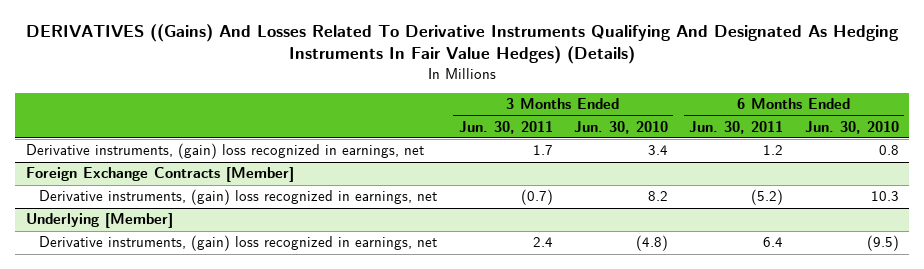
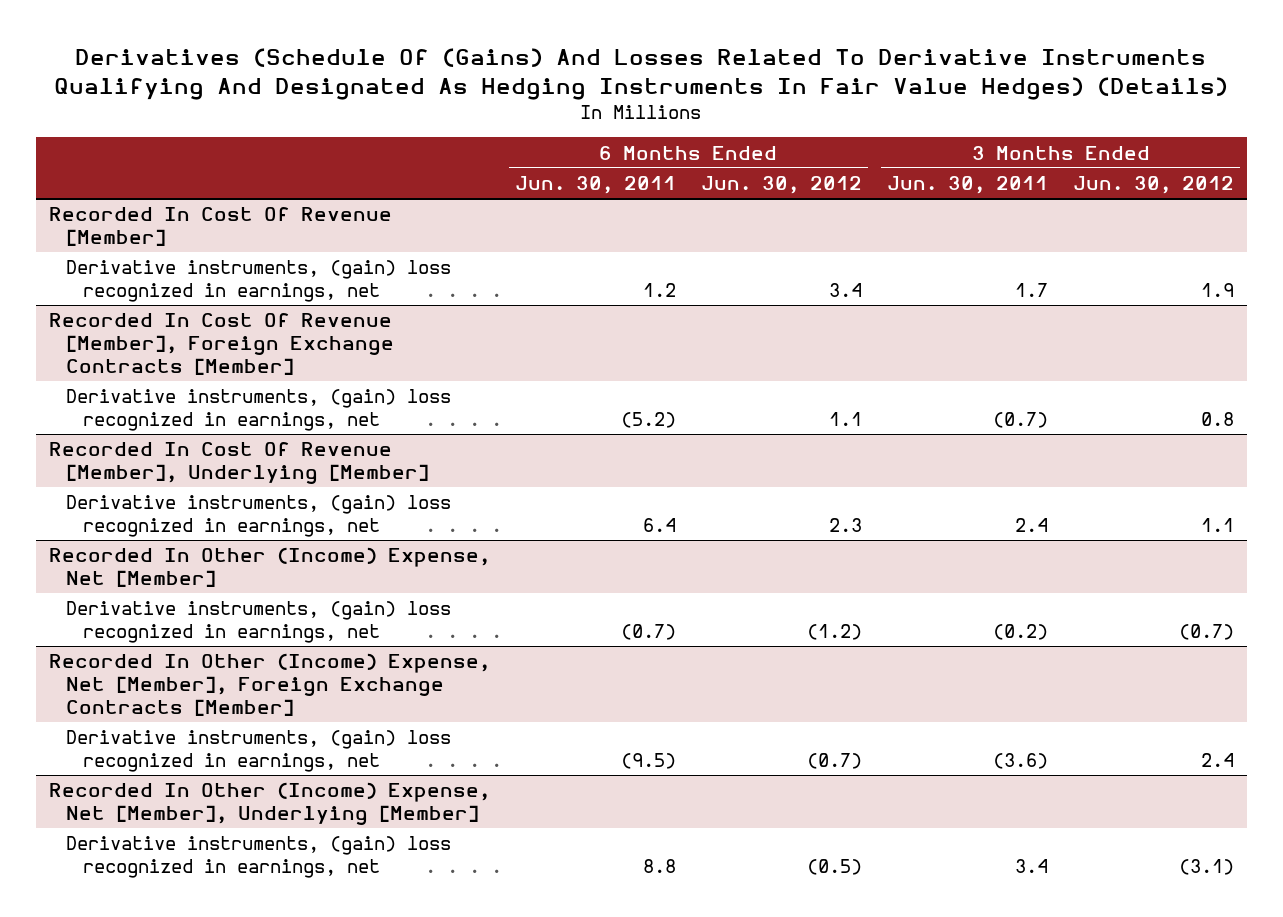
- DERIVATIVES ((Gains) And Losses Related To Derivative Instruments Qualifying And Designated As Hedging Instruments In Fair Value Hedges) (Details)
+ Derivatives (Schedule Of (Gains) And Losses Related To Derivative Instruments Qualifying And Designated As Hedging Instruments In Fair Value Hedges) (Details)
- | 3 Months Ended Jun. 30, 2011 | 3 Months Ended Jun. 30, 2010 | 6 Months Ended Jun. 30, 2011 | 6 Months Ended Jun. 30, 2010
+ | 6 Months Ended Jun. 30, 2011 | 6 Months Ended Jun. 30, 2012 | 3 Months Ended Jun. 30, 2011 | 3 Months Ended Jun. 30, 2012
+ Recorded In Cost Of Revenue [Member]
- Foreign Exchange Contracts [Member]
+ Recorded In Cost Of Revenue [Member], Foreign Exchange Contracts [Member]
- Underlying [Member]
+ Recorded In Cost Of Revenue [Member], Underlying [Member]
+ Recorded In Other (Income) Expense, Net [Member]
+ Derivative instruments, (gain) loss recognized in earnings, net | (0.7) | (1.2) | (0.2) | (0.7)
+ Recorded In Other (Income) Expense, Net [Member], Foreign Exchange Contracts [Member]
+ Derivative instruments, (gain) loss recognized in earnings, net | (9.5) | (0.7) | (3.6) | 2.4
+ Recorded In Other (Income) Expense, Net [Member], Underlying [Member]
+ Derivative instruments, (gain) loss recognized in earnings, net | 8.8 | (0.5) | 3.4 | (3.1)

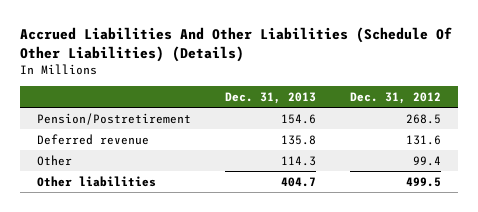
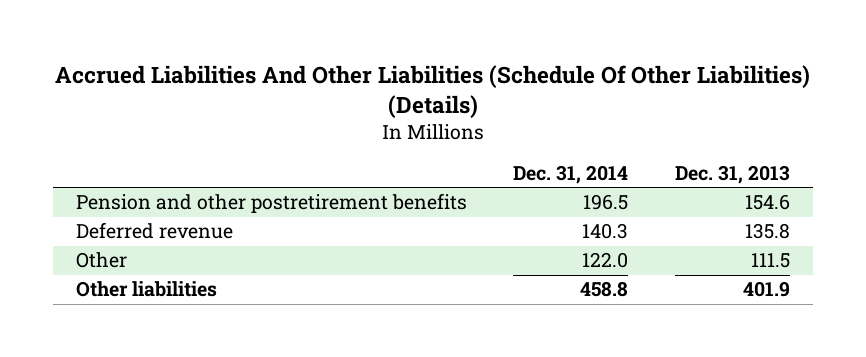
- | Dec. 31, 2013 | Dec. 31, 2012
+ | Dec. 31, 2014 | Dec. 31, 2013
- Pension/Postretirement | 154.6 | 268.5
+ Pension and other postretirement benefits | 196.5 | 154.6
- Other | 114.3 | 99.4
- Other liabilities | 404.7 | 499.5
+ Other | 122.0 | 111.5
+ Other liabilities | 458.8 | 401.9

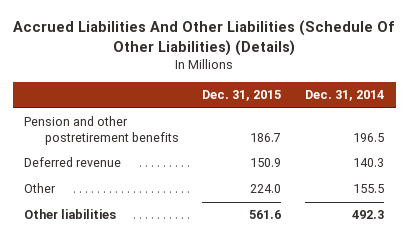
- | Dec. 31, 2014 | Dec. 31, 2013
+ | Dec. 31, 2015 | Dec. 31, 2014
- Other | 122.0 | 111.5
- Other liabilities | 458.8 | 401.9
+ Other | 224.0 | 155.5
+ Other liabilities | 561.6 | 492.3

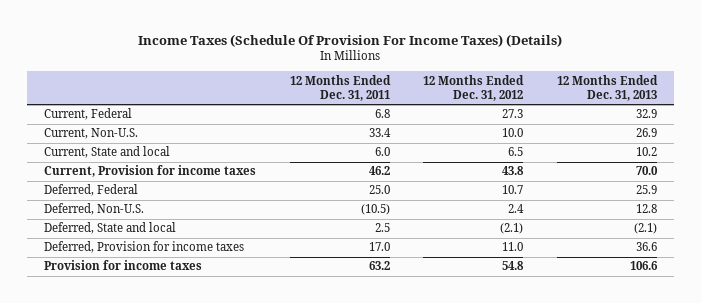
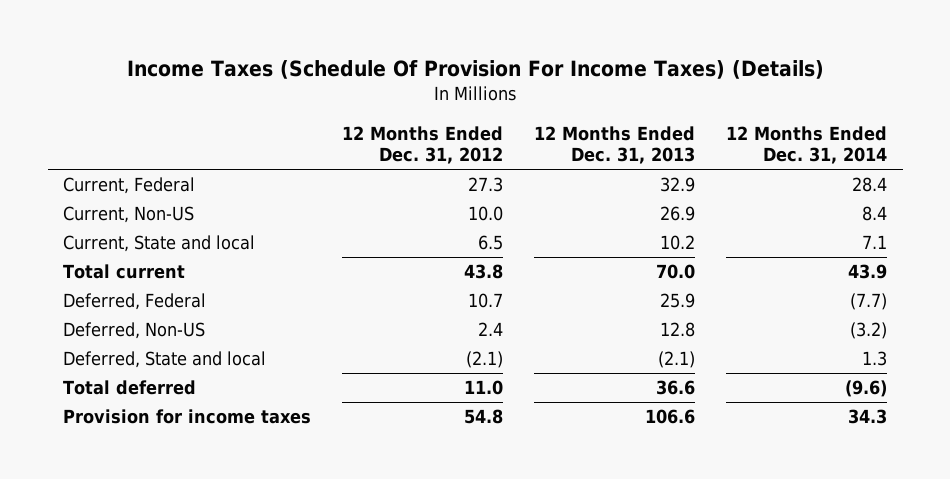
- | 12 Months Ended Dec. 31, 2011 | 12 Months Ended Dec. 31, 2012 | 12 Months Ended Dec. 31, 2013
+ | 12 Months Ended Dec. 31, 2012 | 12 Months Ended Dec. 31, 2013 | 12 Months Ended Dec. 31, 2014
- Current, Non-U.S. | 33.4 | 10.0 | 26.9
+ Current, Non-US | 10.0 | 26.9 | 8.4
- Current, Provision for income taxes | 46.2 | 43.8 | 70.0
+ Total current | 43.8 | 70.0 | 43.9
- Deferred, Non-U.S. | (10.5) | 2.4 | 12.8
+ Deferred, Non-US | 2.4 | 12.8 | (3.2)
- Deferred, Provision for income taxes | 17.0 | 11.0 | 36.6
+ Total deferred | 11.0 | 36.6 | (9.6)

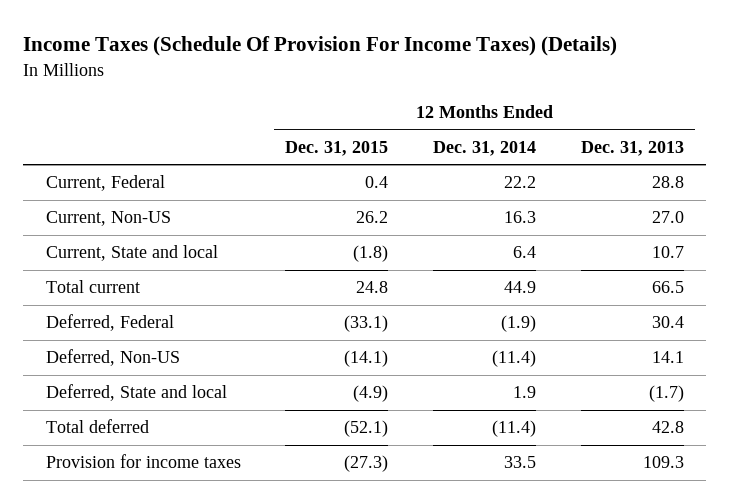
- | 12 Months Ended Dec. 31, 2012 | 12 Months Ended Dec. 31, 2013 | 12 Months Ended Dec. 31, 2014
+ | 12 Months Ended Dec. 31, 2015 | 12 Months Ended Dec. 31, 2014 | 12 Months Ended Dec. 31, 2013
- Current, Federal | 27.3 | 32.9 | 28.4
- Current, Non-US | 10.0 | 26.9 | 8.4
- Current, State and local | 6.5 | 10.2 | 7.1
- Total current | 43.8 | 70.0 | 43.9
- Deferred, Federal | 10.7 | 25.9 | (7.7)
- Deferred, Non-US | 2.4 | 12.8 | (3.2)
- Deferred, State and local | (2.1) | (2.1) | 1.3
- Total deferred | 11.0 | 36.6 | (9.6)
- Provision for income taxes | 54.8 | 106.6 | 34.3
+ Current, Federal | 0.4 | 22.2 | 28.8
+ Current, Non-US | 26.2 | 16.3 | 27.0
+ Current, State and local | (1.8) | 6.4 | 10.7
+ Total current | 24.8 | 44.9 | 66.5
+ Deferred, Federal | (33.1) | (1.9) | 30.4
+ Deferred, Non-US | (14.1) | (11.4) | 14.1
+ Deferred, State and local | (4.9) | 1.9 | (1.7)
+ Total deferred | (52.1) | (11.4) | 42.8
+ Provision for income taxes | (27.3) | 33.5 | 109.3

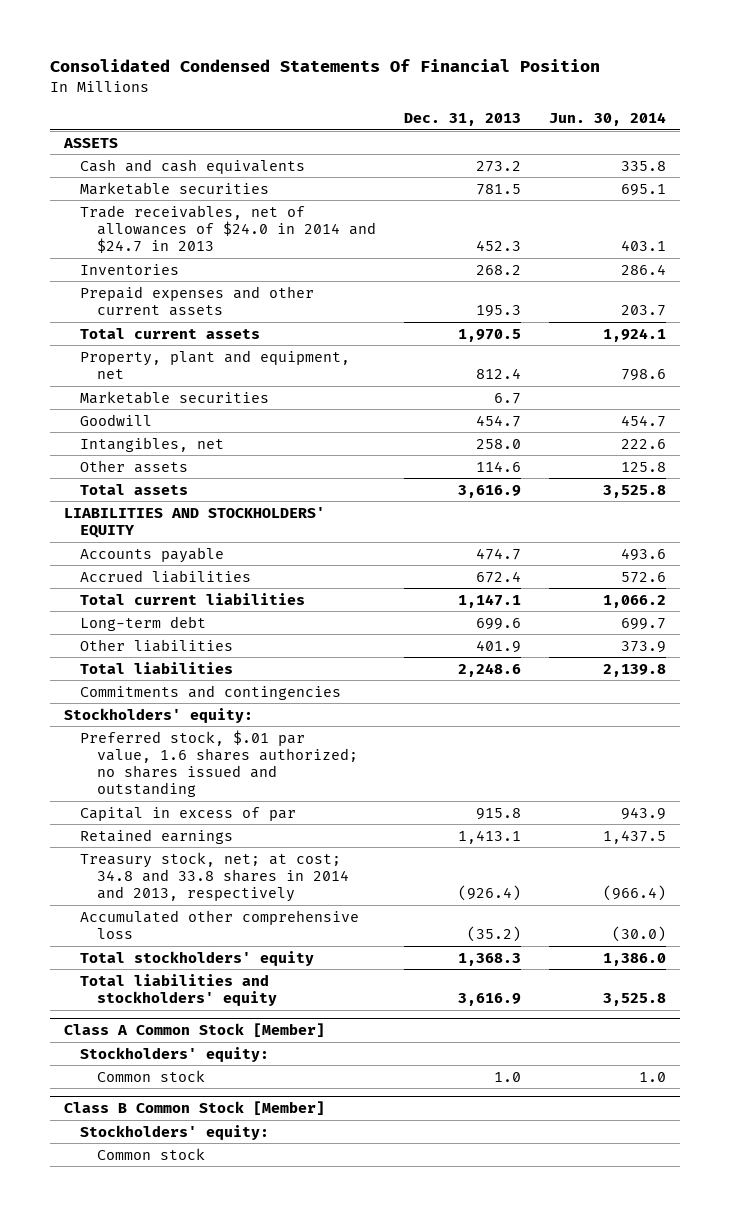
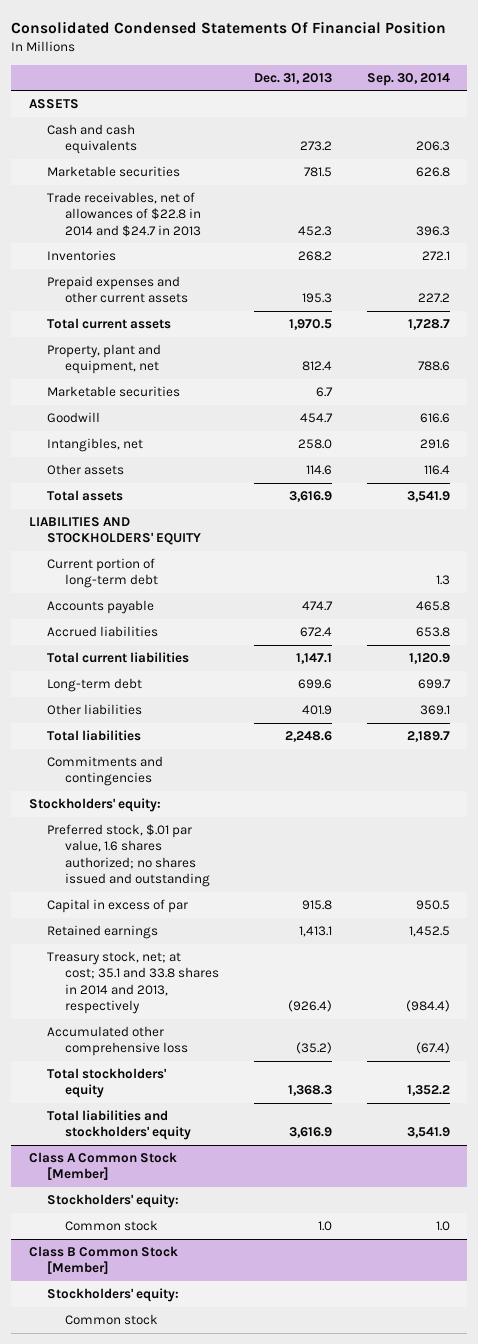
- | Dec. 31, 2013 | Jun. 30, 2014
+ | Dec. 31, 2013 | Sep. 30, 2014
- Trade receivables, net of allowances of $24.0 in 2014 and $24.7 in 2013 | 452.3 | 403.1
+ Trade receivables, net of allowances of $22.8 in 2014 and $24.7 in 2013 | 452.3 | 396.3
+ Current portion of long-term debt | | 1.3
- Treasury stock, net; at cost; 34.8 and 33.8 shares in 2014 and 2013, respectively | (926.4) | (966.4)
+ Treasury stock, net; at cost; 35.1 and 33.8 shares in 2014 and 2013, respectively | (926.4) | (984.4)

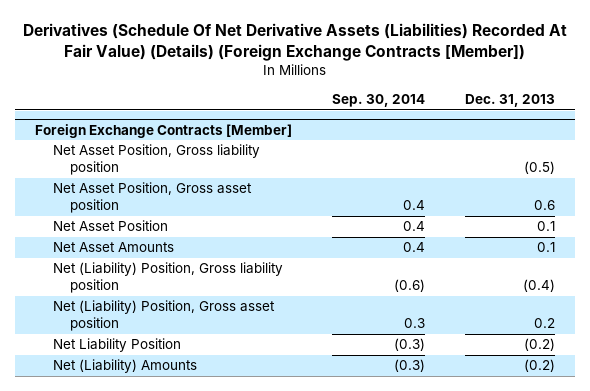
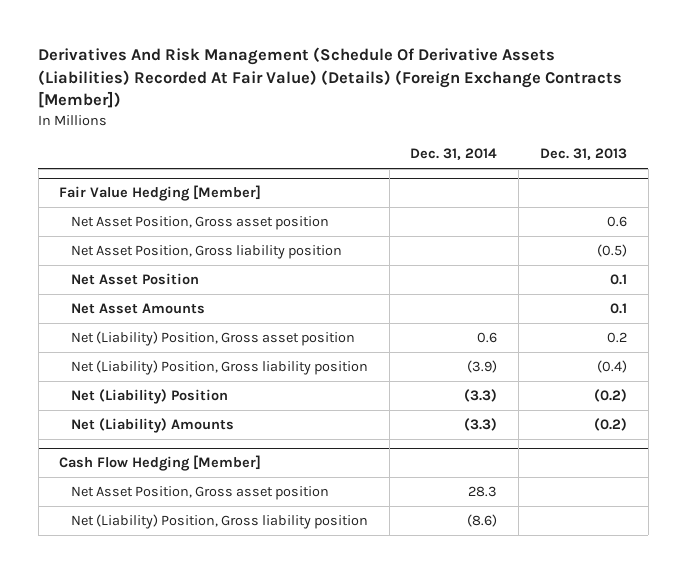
- Derivatives (Schedule Of Net Derivative Assets (Liabilities) Recorded At Fair Value) (Details) (Foreign Exchange Contracts [Member])
+ Derivatives And Risk Management (Schedule Of Derivative Assets (Liabilities) Recorded At Fair Value) (Details) (Foreign Exchange Contracts [Member])
- | Sep. 30, 2014 | Dec. 31, 2013
+ | Dec. 31, 2014 | Dec. 31, 2013
- Foreign Exchange Contracts [Member]
- Net Asset Position, Gross liability position | | (0.5)
+ Fair Value Hedging [Member]
+ Net Asset Position, Gross liability position | | (0.5)
- Net (Liability) Position, Gross liability position | (0.6) | (0.4)
- Net Liability Position | (0.3) | (0.2)
+ Net (Liability) Position, Gross liability position | (3.9) | (0.4)
+ Net (Liability) Position | (3.3) | (0.2)
+ Cash Flow Hedging [Member]
+ Net Asset Position, Gross asset position | 28.3 |
+ Net (Liability) Position, Gross liability position | (8.6) |

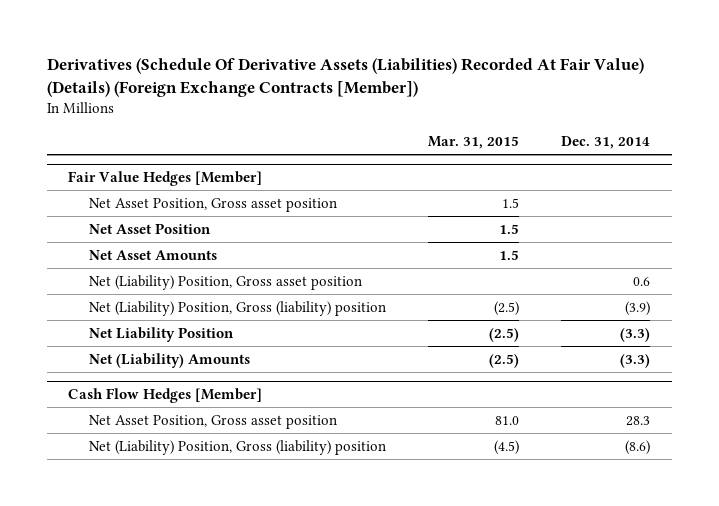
- Derivatives And Risk Management (Schedule Of Derivative Assets (Liabilities) Recorded At Fair Value) (Details) (Foreign Exchange Contracts [Member])
+ Derivatives (Schedule Of Derivative Assets (Liabilities) Recorded At Fair Value) (Details) (Foreign Exchange Contracts [Member])
- | Dec. 31, 2014 | Dec. 31, 2013
+ | Mar. 31, 2015 | Dec. 31, 2014
- Fair Value Hedging [Member]
+ Fair Value Hedges [Member]
- Net Asset Position, Gross liability position | | (0.5)
- Net (Liability) Position, Gross liability position | (3.9) | (0.4)
- Net (Liability) Position | (3.3) | (0.2)
+ Net (Liability) Position, Gross (liability) position | (2.5) | (3.9)
+ Net Liability Position | (2.5) | (3.3)
- Cash Flow Hedging [Member]
+ Cash Flow Hedges [Member]
- Net (Liability) Position, Gross liability position | (8.6) |
+ Net (Liability) Position, Gross (liability) position | (4.5) | (8.6)

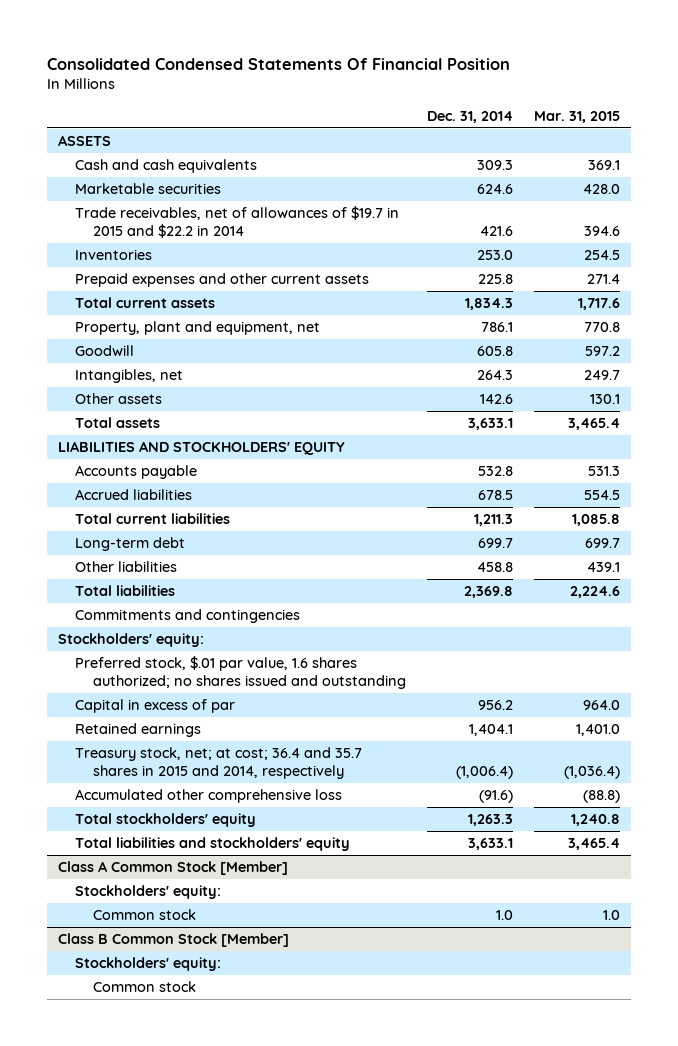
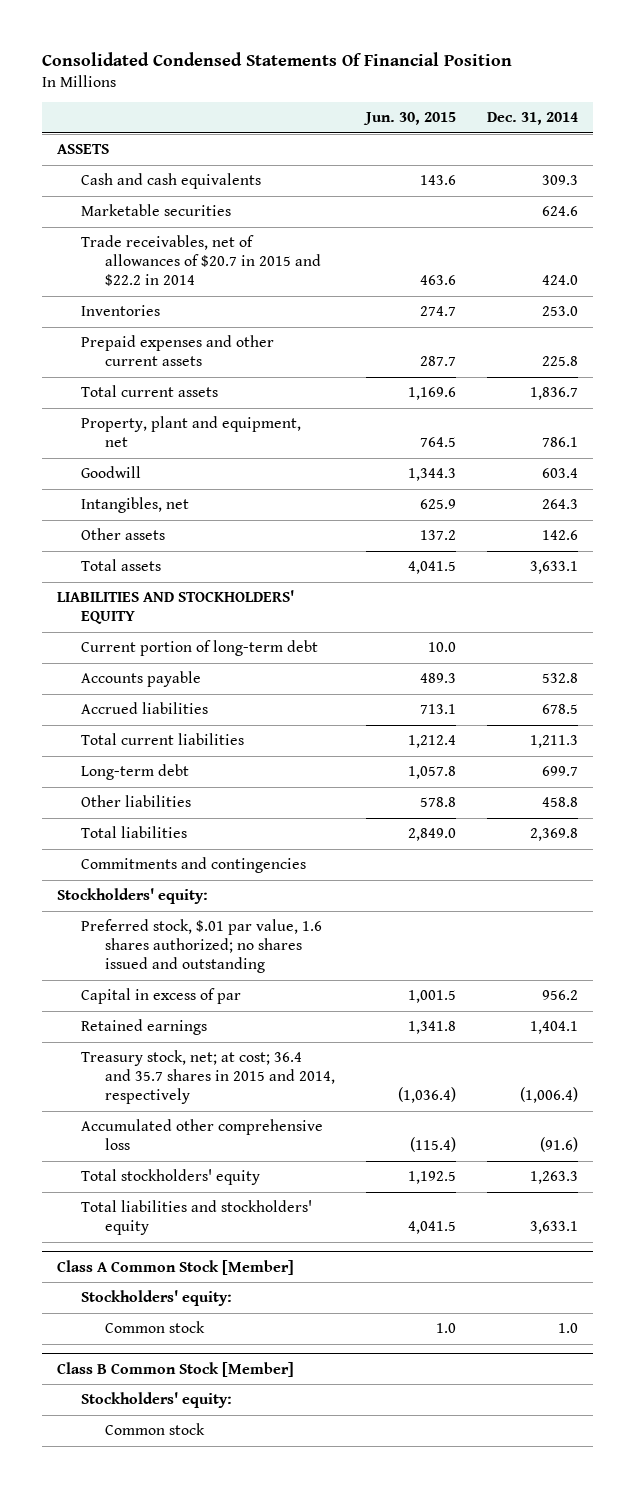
- | Dec. 31, 2014 | Mar. 31, 2015
+ | Jun. 30, 2015 | Dec. 31, 2014
- Trade receivables, net of allowances of $19.7 in 2015 and $22.2 in 2014 | 421.6 | 394.6
+ Trade receivables, net of allowances of $20.7 in 2015 and $22.2 in 2014 | 463.6 | 424.0
- Total current assets | 1,834.3 | 1,717.6
+ Total current assets | 1,169.6 | 1,836.7
- Goodwill | 605.8 | 597.2
+ Goodwill | 1,344.3 | 603.4
+ Current portion of long-term debt | 10.0 |

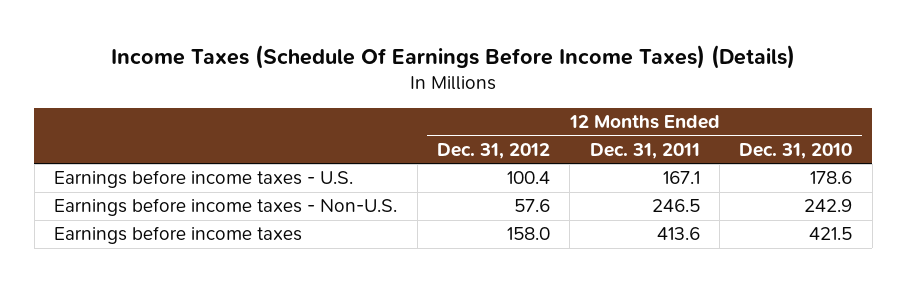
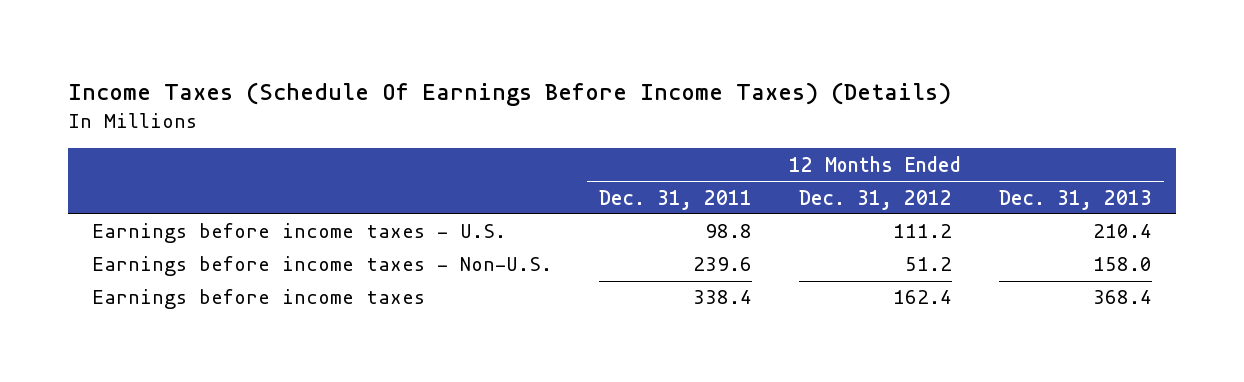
- | 12 Months Ended Dec. 31, 2012 | 12 Months Ended Dec. 31, 2011 | 12 Months Ended Dec. 31, 2010
+ | 12 Months Ended Dec. 31, 2011 | 12 Months Ended Dec. 31, 2012 | 12 Months Ended Dec. 31, 2013
- Earnings before income taxes - U.S. | 100.4 | 167.1 | 178.6
- Earnings before income taxes - Non-U.S. | 57.6 | 246.5 | 242.9
- Earnings before income taxes | 158.0 | 413.6 | 421.5
+ Earnings before income taxes - U.S. | 98.8 | 111.2 | 210.4
+ Earnings before income taxes - Non-U.S. | 239.6 | 51.2 | 158.0
+ Earnings before income taxes | 338.4 | 162.4 | 368.4

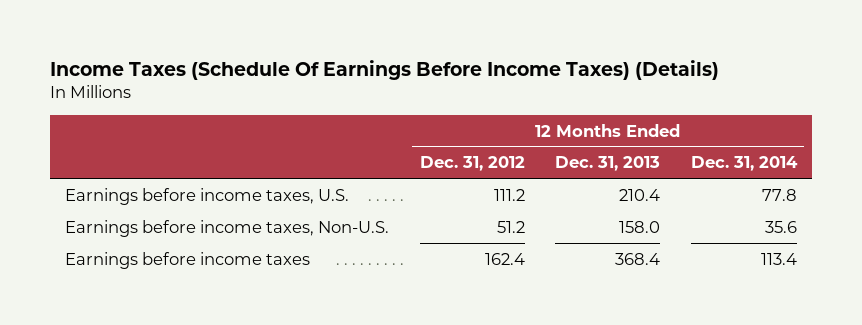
- | 12 Months Ended Dec. 31, 2011 | 12 Months Ended Dec. 31, 2012 | 12 Months Ended Dec. 31, 2013
+ | 12 Months Ended Dec. 31, 2012 | 12 Months Ended Dec. 31, 2013 | 12 Months Ended Dec. 31, 2014
- Earnings before income taxes - U.S. | 98.8 | 111.2 | 210.4
- Earnings before income taxes - Non-U.S. | 239.6 | 51.2 | 158.0
+ Earnings before income taxes, U.S. | 111.2 | 210.4 | 77.8
+ Earnings before income taxes, Non-U.S. | 51.2 | 158.0 | 35.6

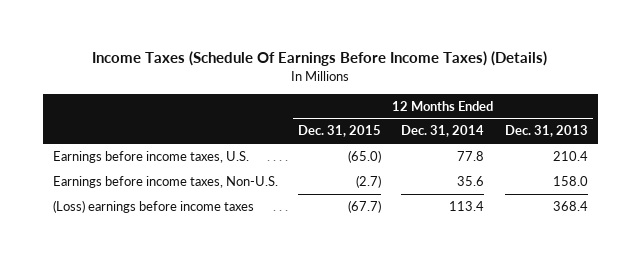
- | 12 Months Ended Dec. 31, 2012 | 12 Months Ended Dec. 31, 2013 | 12 Months Ended Dec. 31, 2014
+ | 12 Months Ended Dec. 31, 2015 | 12 Months Ended Dec. 31, 2014 | 12 Months Ended Dec. 31, 2013
- Earnings before income taxes | 162.4 | 368.4 | 113.4
+ (Loss) earnings before income taxes | (67.7) | 113.4 | 368.4

